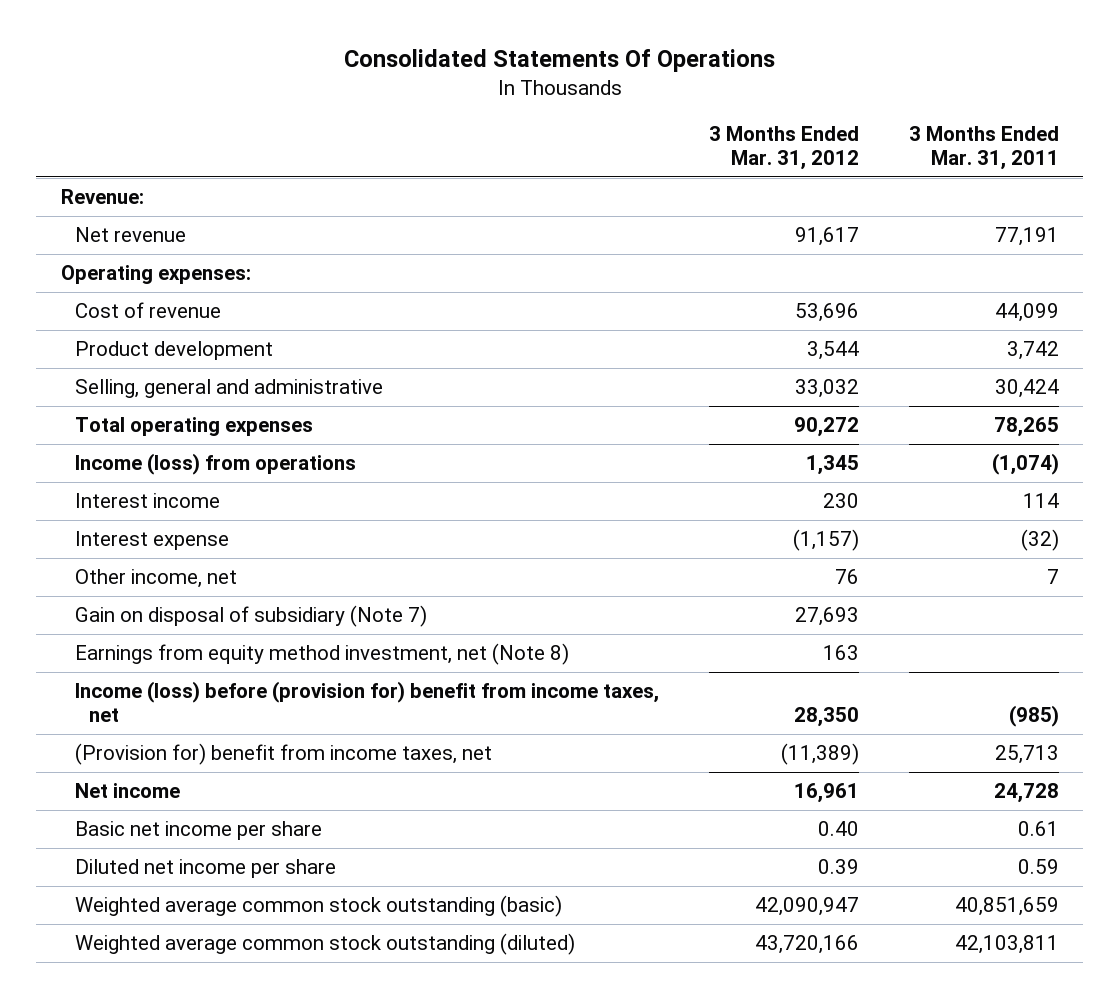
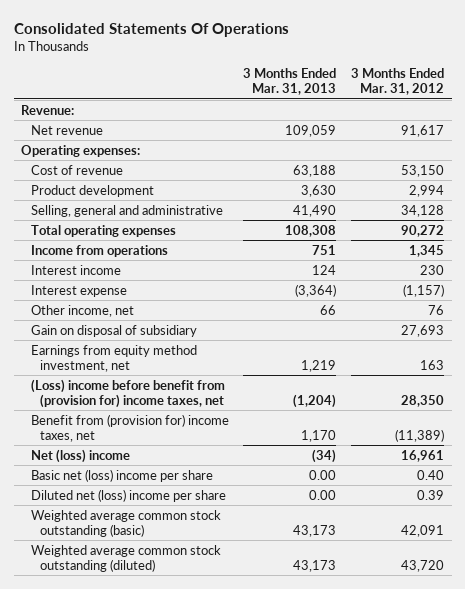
- | 3 Months Ended Mar. 31, 2012 | 3 Months Ended Mar. 31, 2011
+ | 3 Months Ended Mar. 31, 2013 | 3 Months Ended Mar. 31, 2012
- Cost of revenue | 53,696 | 44,099
- Product development | 3,544 | 3,742
- Selling, general and administrative | 33,032 | 30,424
+ Cost of revenue | 63,188 | 53,150
+ Product development | 3,630 | 2,994
+ Selling, general and administrative | 41,490 | 34,128
- Income (loss) from operations | 1,345 | (1,074)
+ Income from operations | 751 | 1,345
- Gain on disposal of subsidiary (Note 7) | 27,693 |
- Earnings from equity method investment, net (Note 8) | 163 |
- Income (loss) before (provision for) benefit from income taxes, net | 28,350 | (985)
- (Provision for) benefit from income taxes, net | (11,389) | 25,713
- Net income | 16,961 | 24,728
- Basic net income per share | 0.40 | 0.61
- Diluted net income per share | 0.39 | 0.59
- Weighted average common stock outstanding (basic) | 42,090,947 | 40,851,659
- Weighted average common stock outstanding (diluted) | 43,720,166 | 42,103,811
+ Gain on disposal of subsidiary | | 27,693
+ Earnings from equity method investment, net | 1,219 | 163
+ (Loss) income before benefit from (provision for) income taxes, net | (1,204) | 28,350
+ Benefit from (provision for) income taxes, net | 1,170 | (11,389)
+ Net (loss) income | (34) | 16,961
+ Basic net (loss) income per share | 0.00 | 0.40
+ Diluted net (loss) income per share | 0.00 | 0.39
+ Weighted average common stock outstanding (basic) | 43,173 | 42,091
+ Weighted average common stock outstanding (diluted) | 43,173 | 43,720

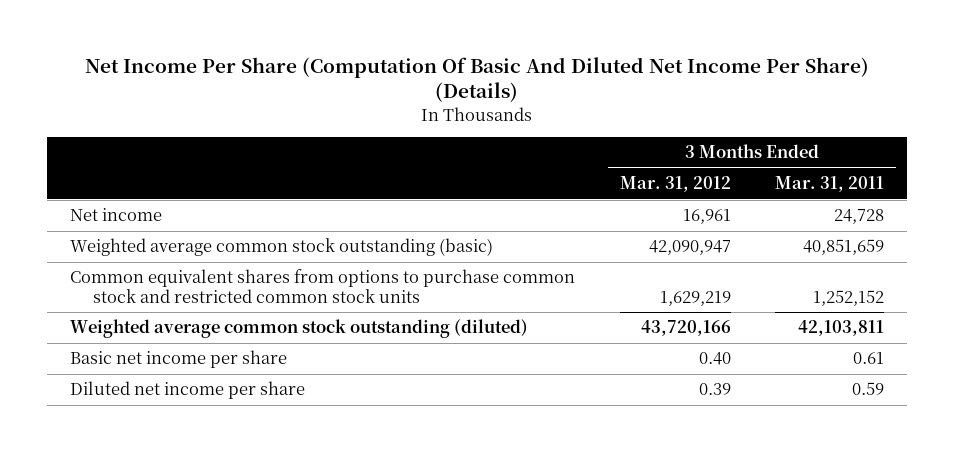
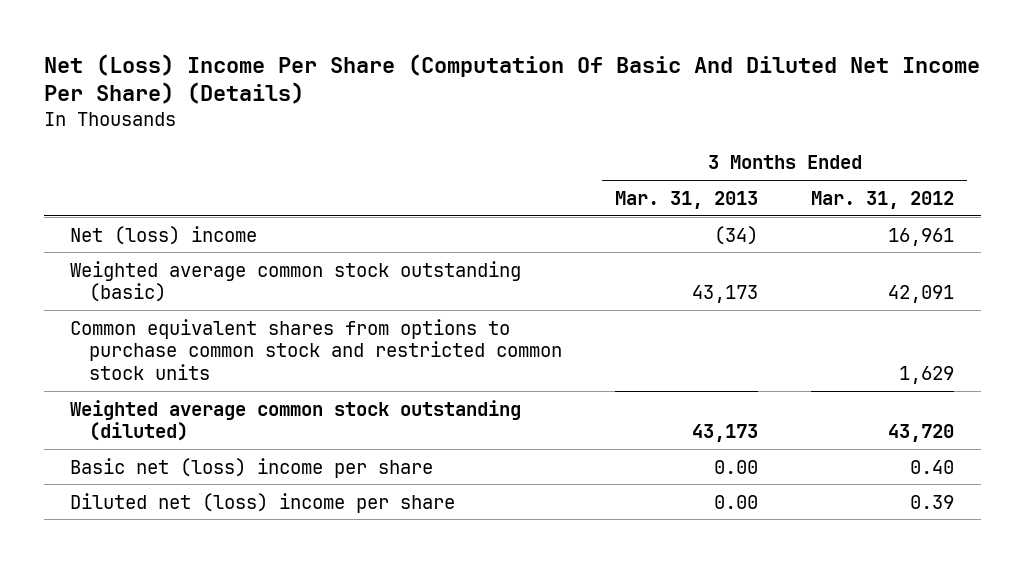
- Net Income Per Share (Computation Of Basic And Diluted Net Income Per Share) (Details)
+ Net (Loss) Income Per Share (Computation Of Basic And Diluted Net Income Per Share) (Details)
- | 3 Months Ended Mar. 31, 2012 | 3 Months Ended Mar. 31, 2011
+ | 3 Months Ended Mar. 31, 2013 | 3 Months Ended Mar. 31, 2012
- Net income | 16,961 | 24,728
- Weighted average common stock outstanding (basic) | 42,090,947 | 40,851,659
- Common equivalent shares from options to purchase common stock and restricted common stock units | 1,629,219 | 1,252,152
- Weighted average common stock outstanding (diluted) | 43,720,166 | 42,103,811
- Basic net income per share | 0.40 | 0.61
- Diluted net income per share | 0.39 | 0.59
+ Net (loss) income | (34) | 16,961
+ Weighted average common stock outstanding (basic) | 43,173 | 42,091
+ Common equivalent shares from options to purchase common stock and restricted common stock units | | 1,629
+ Weighted average common stock outstanding (diluted) | 43,173 | 43,720
+ Basic net (loss) income per share | 0.00 | 0.40
+ Diluted net (loss) income per share | 0.00 | 0.39

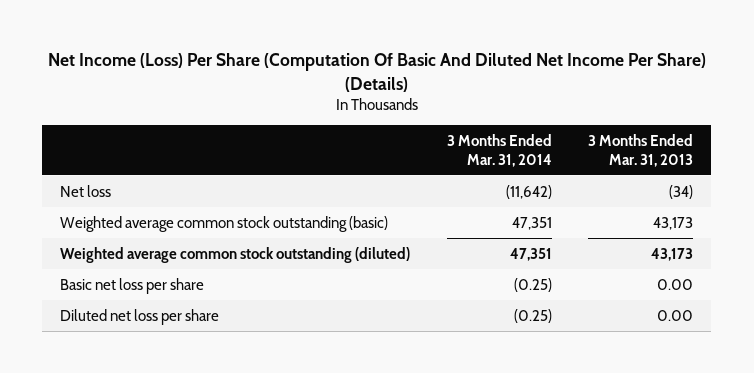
- Net (Loss) Income Per Share (Computation Of Basic And Diluted Net Income Per Share) (Details)
+ Net Income (Loss) Per Share (Computation Of Basic And Diluted Net Income Per Share) (Details)
- | 3 Months Ended Mar. 31, 2013 | 3 Months Ended Mar. 31, 2012
+ | 3 Months Ended Mar. 31, 2014 | 3 Months Ended Mar. 31, 2013
- Net (loss) income | (34) | 16,961
+ Net loss | (11,642) | (34)
- Common equivalent shares from options to purchase common stock and restricted common stock units | | 1,629
- Basic net (loss) income per share | 0.00 | 0.40
- Diluted net (loss) income per share | 0.00 | 0.39
+ Basic net loss per share | (0.25) | 0.00
+ Diluted net loss per share | (0.25) | 0.00

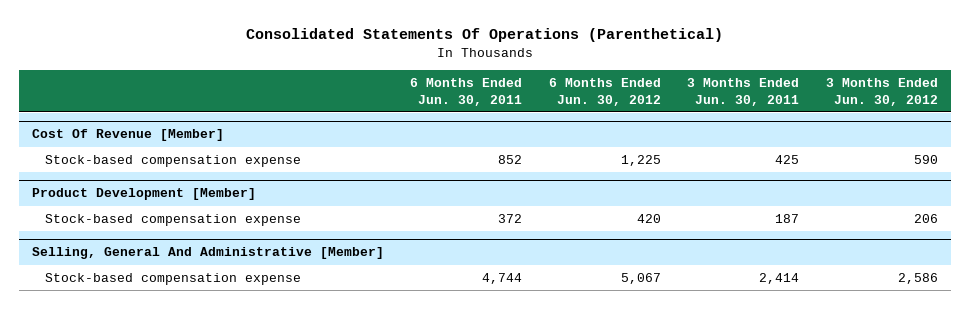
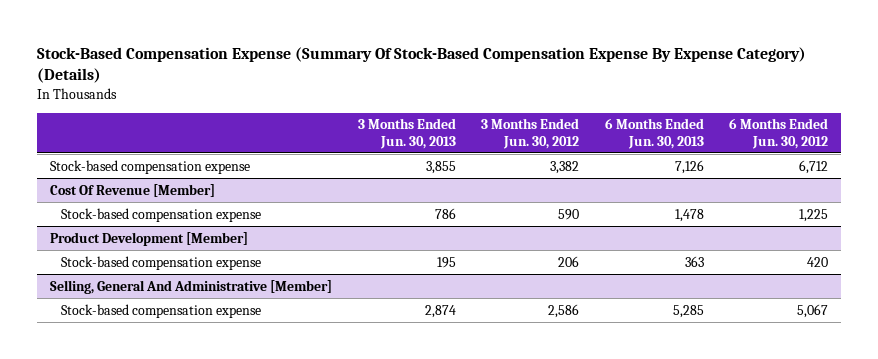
- Consolidated Statements Of Operations (Parenthetical)
+ Stock-Based Compensation Expense (Summary Of Stock-Based Compensation Expense By Expense Category) (Details)
- | 6 Months Ended Jun. 30, 2011 | 6 Months Ended Jun. 30, 2012 | 3 Months Ended Jun. 30, 2011 | 3 Months Ended Jun. 30, 2012
+ | 3 Months Ended Jun. 30, 2013 | 3 Months Ended Jun. 30, 2012 | 6 Months Ended Jun. 30, 2013 | 6 Months Ended Jun. 30, 2012
+ Stock-based compensation expense | 3,855 | 3,382 | 7,126 | 6,712

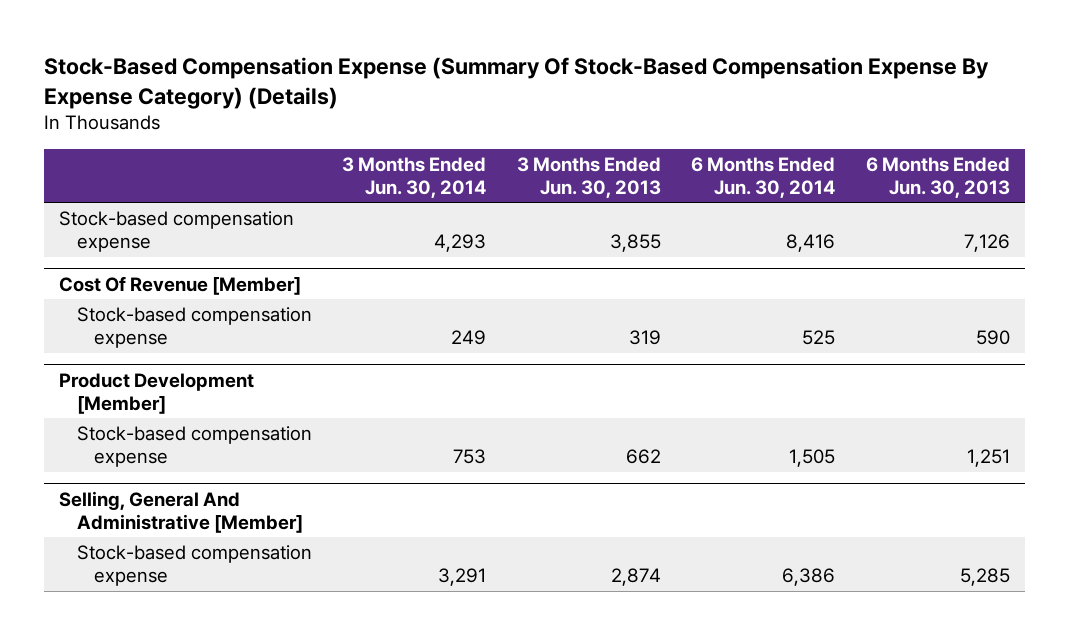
- | 3 Months Ended Jun. 30, 2013 | 3 Months Ended Jun. 30, 2012 | 6 Months Ended Jun. 30, 2013 | 6 Months Ended Jun. 30, 2012
+ | 3 Months Ended Jun. 30, 2014 | 3 Months Ended Jun. 30, 2013 | 6 Months Ended Jun. 30, 2014 | 6 Months Ended Jun. 30, 2013
@ Cost Of Revenue [Member]
- Stock-based compensation expense | 786 | 590 | 1,478 | 1,225
+ Stock-based compensation expense | 249 | 319 | 525 | 590
@ Product Development [Member]
- Stock-based compensation expense | 195 | 206 | 363 | 420
+ Stock-based compensation expense | 753 | 662 | 1,505 | 1,251

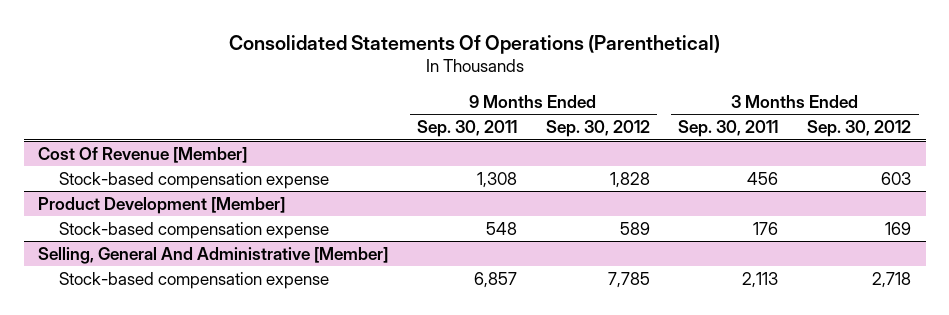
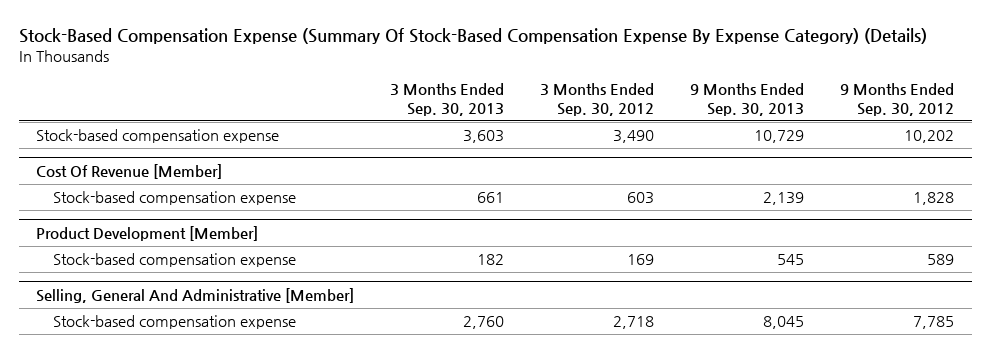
- Consolidated Statements Of Operations (Parenthetical)
+ Stock-Based Compensation Expense (Summary Of Stock-Based Compensation Expense By Expense Category) (Details)
- | 9 Months Ended Sep. 30, 2011 | 9 Months Ended Sep. 30, 2012 | 3 Months Ended Sep. 30, 2011 | 3 Months Ended Sep. 30, 2012
+ | 3 Months Ended Sep. 30, 2013 | 3 Months Ended Sep. 30, 2012 | 9 Months Ended Sep. 30, 2013 | 9 Months Ended Sep. 30, 2012
+ Stock-based compensation expense | 3,603 | 3,490 | 10,729 | 10,202

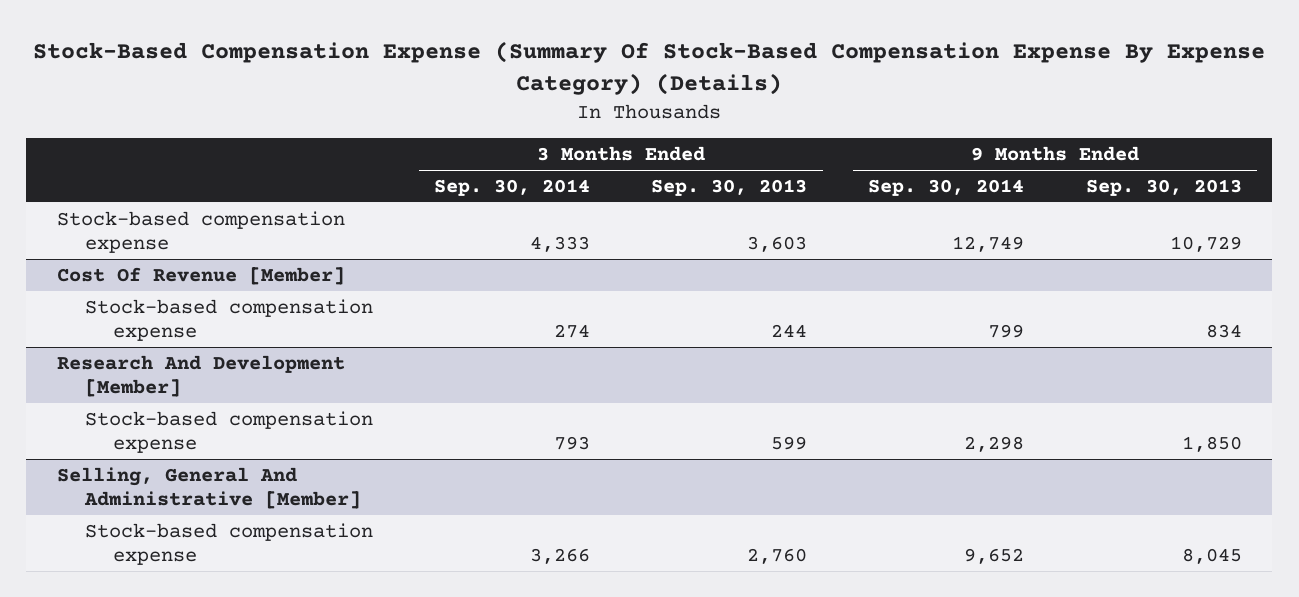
- | 3 Months Ended Sep. 30, 2013 | 3 Months Ended Sep. 30, 2012 | 9 Months Ended Sep. 30, 2013 | 9 Months Ended Sep. 30, 2012
+ | 3 Months Ended Sep. 30, 2014 | 3 Months Ended Sep. 30, 2013 | 9 Months Ended Sep. 30, 2014 | 9 Months Ended Sep. 30, 2013
@ Cost Of Revenue [Member]
- Stock-based compensation expense | 661 | 603 | 2,139 | 1,828
- Product Development [Member]
- Stock-based compensation expense | 182 | 169 | 545 | 589
@ Cost Of Revenue [Member]
+ Stock-based compensation expense | 274 | 244 | 799 | 834
+ Research And Development [Member]
+ Stock-based compensation expense | 793 | 599 | 2,298 | 1,850

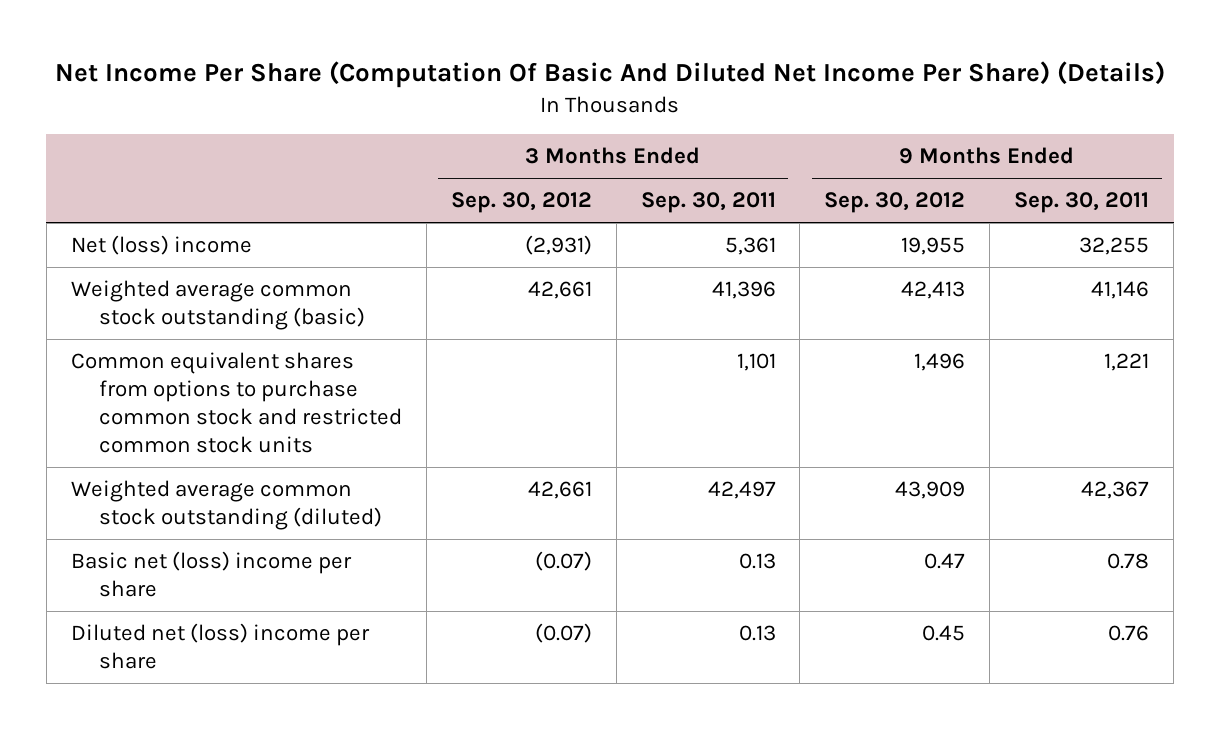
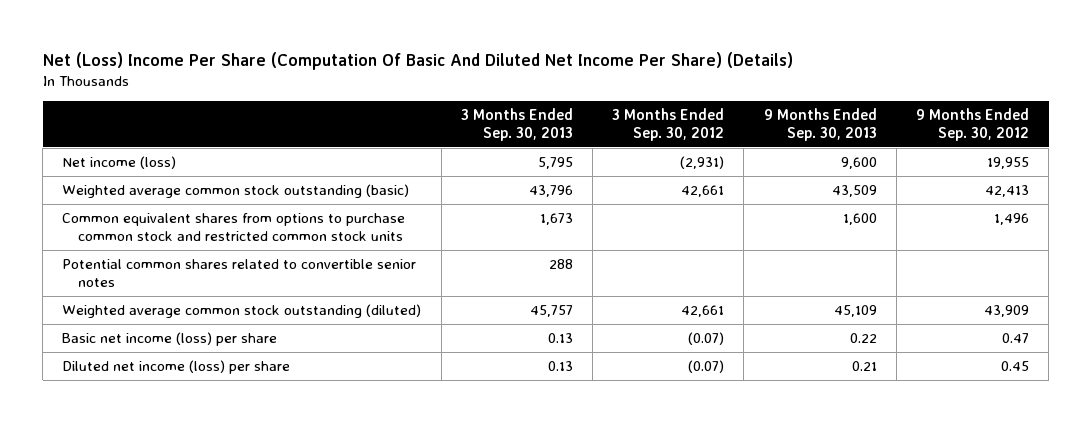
- Net Income Per Share (Computation Of Basic And Diluted Net Income Per Share) (Details)
+ Net (Loss) Income Per Share (Computation Of Basic And Diluted Net Income Per Share) (Details)
- | 3 Months Ended Sep. 30, 2012 | 3 Months Ended Sep. 30, 2011 | 9 Months Ended Sep. 30, 2012 | 9 Months Ended Sep. 30, 2011
+ | 3 Months Ended Sep. 30, 2013 | 3 Months Ended Sep. 30, 2012 | 9 Months Ended Sep. 30, 2013 | 9 Months Ended Sep. 30, 2012
- Net (loss) income | (2,931) | 5,361 | 19,955 | 32,255
+ Net income (loss) | 5,795 | (2,931) | 9,600 | 19,955
+ Potential common shares related to convertible senior notes | 288 | | |
- Basic net (loss) income per share | (0.07) | 0.13 | 0.47 | 0.78
- Diluted net (loss) income per share | (0.07) | 0.13 | 0.45 | 0.76
+ Basic net income (loss) per share | 0.13 | (0.07) | 0.22 | 0.47
+ Diluted net income (loss) per share | 0.13 | (0.07) | 0.21 | 0.45

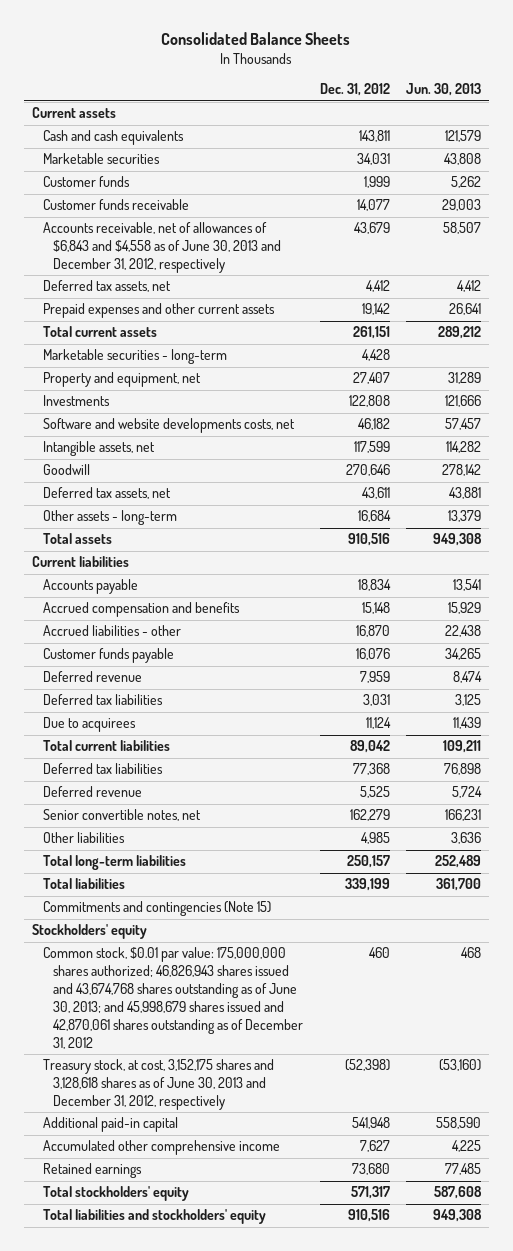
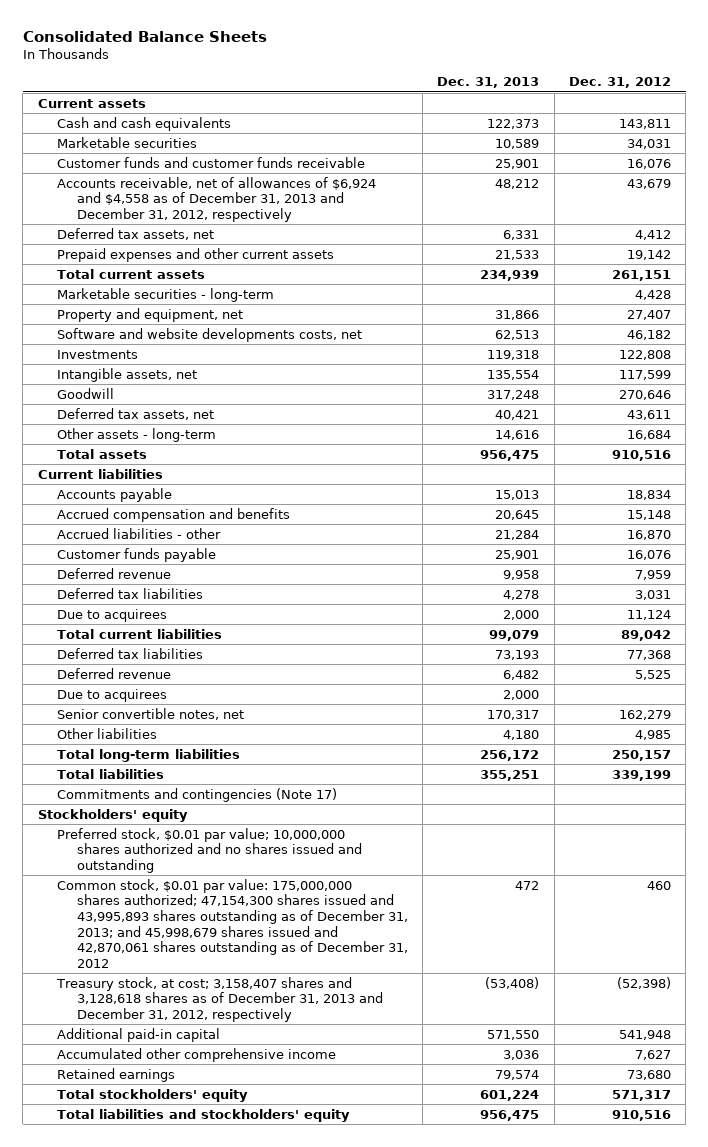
- | Dec. 31, 2012 | Jun. 30, 2013
+ | Dec. 31, 2013 | Dec. 31, 2012
- Customer funds | 1,999 | 5,262
- Customer funds receivable | 14,077 | 29,003
- Accounts receivable, net of allowances of $6,843 and $4,558 as of June 30, 2013 and December 31, 2012, respectively | 43,679 | 58,507
+ Customer funds and customer funds receivable | 25,901 | 16,076
+ Accounts receivable, net of allowances of $6,924 and $4,558 as of December 31, 2013 and December 31, 2012, respectively | 48,212 | 43,679
moved down: Investments | 119,318 | 122,808
+ Due to acquirees | 2,000 |
- Commitments and contingencies (Note 15)
+ Commitments and contingencies (Note 17)
- Common stock, $0.01 par value: 175,000,000 shares authorized; 46,826,943 shares issued and 43,674,768 shares outstanding as of June 30, 2013; and 45,998,679 shares issued and 42,870,061 shares outstanding as of December 31, 2012 | 460 | 468
- Treasury stock, at cost, 3,152,175 shares and 3,128,618 shares as of June 30, 2013 and December 31, 2012, respectively | (52,398) | (53,160)
+ Preferred stock, $0.01 par value; 10,000,000 shares authorized and no shares issued and outstanding
+ Common stock, $0.01 par value: 175,000,000 shares authorized; 47,154,300 shares issued and 43,995,893 shares outstanding as of December 31, 2013; and 45,998,679 shares issued and 42,870,061 shares outstanding as of December 31, 2012 | 472 | 460
+ Treasury stock, at cost; 3,158,407 shares and 3,128,618 shares as of December 31, 2013 and December 31, 2012, respectively | (53,408) | (52,398)

